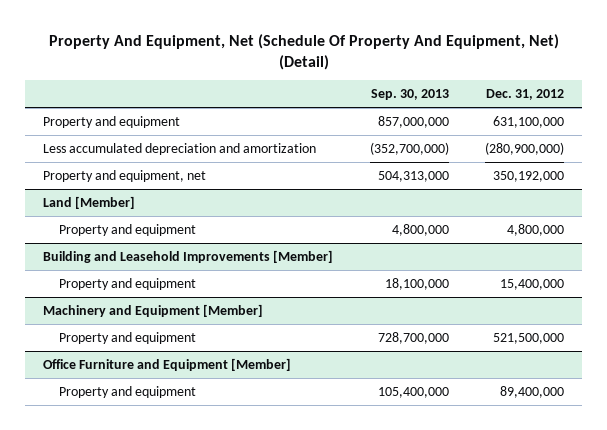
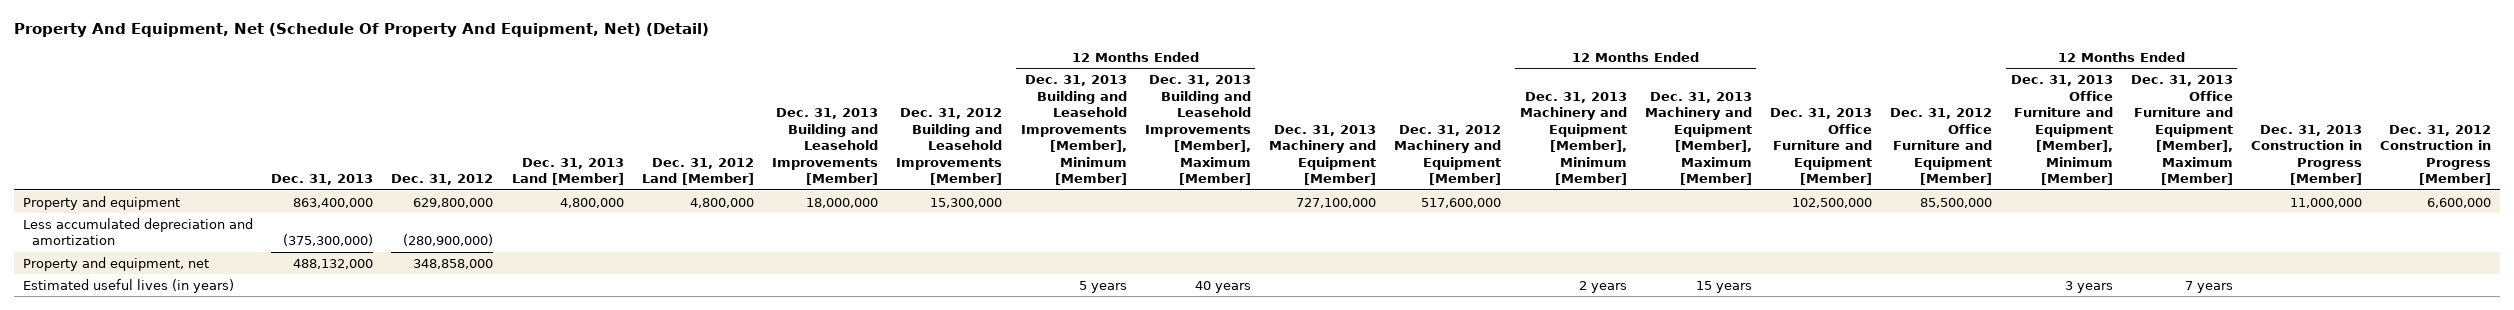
- | Sep. 30, 2013 | Dec. 31, 2012
+ | Dec. 31, 2013 | Dec. 31, 2012 | Dec. 31, 2013 Land [Member] | Dec. 31, 2012 Land [Member] | Dec. 31, 2013 Building and Leasehold Improvements [Member] | Dec. 31, 2012 Building and Leasehold Improvements [Member] | 12 Months Ended Dec. 31, 2013 Building and Leasehold Improvements [Member], Minimum [Member] | 12 Months Ended Dec. 31, 2013 Building and Leasehold Improvements [Member], Maximum [Member] | Dec. 31, 2013 Machinery and Equipment [Member] | Dec. 31, 2012 Machinery and Equipment [Member] | 12 Months Ended Dec. 31, 2013 Machinery and Equipment [Member], Minimum [Member] | 12 Months Ended Dec. 31, 2013 Machinery and Equipment [Member], Maximum [Member] | Dec. 31, 2013 Office Furniture and Equipment [Member] | Dec. 31, 2012 Office Furniture and Equipment [Member] | 12 Months Ended Dec. 31, 2013 Office Furniture and Equipment [Member], Minimum [Member] | 12 Months Ended Dec. 31, 2013 Office Furniture and Equipment [Member], Maximum [Member] | Dec. 31, 2013 Construction in Progress [Member] | Dec. 31, 2012 Construction in Progress [Member]
- Property and equipment | 857,000,000 | 631,100,000
+ Property and equipment | 863,400,000 | 629,800,000 | 4,800,000 | 4,800,000 | 18,000,000 | 15,300,000 | | | 727,100,000 | 517,600,000 | | | 102,500,000 | 85,500,000 | | | 11,000,000 | 6,600,000
- Property and equipment, net | 504,313,000 | 350,192,000
- Land [Member]
- Property and equipment | 4,800,000 | 4,800,000
- Building and Leasehold Improvements [Member]
- Property and equipment | 18,100,000 | 15,400,000
- Machinery and Equipment [Member]
- Property and equipment | 728,700,000 | 521,500,000
- Office Furniture and Equipment [Member]
- Property and equipment | 105,400,000 | 89,400,000
+ Property and equipment, net | 488,132,000 | 348,858,000 | | | | | | | | | | | | | | | |
+ Estimated useful lives (in years) | | | | | | | 5 years | 40 years | | | 2 years | 15 years | | | 3 years | 7 years | |

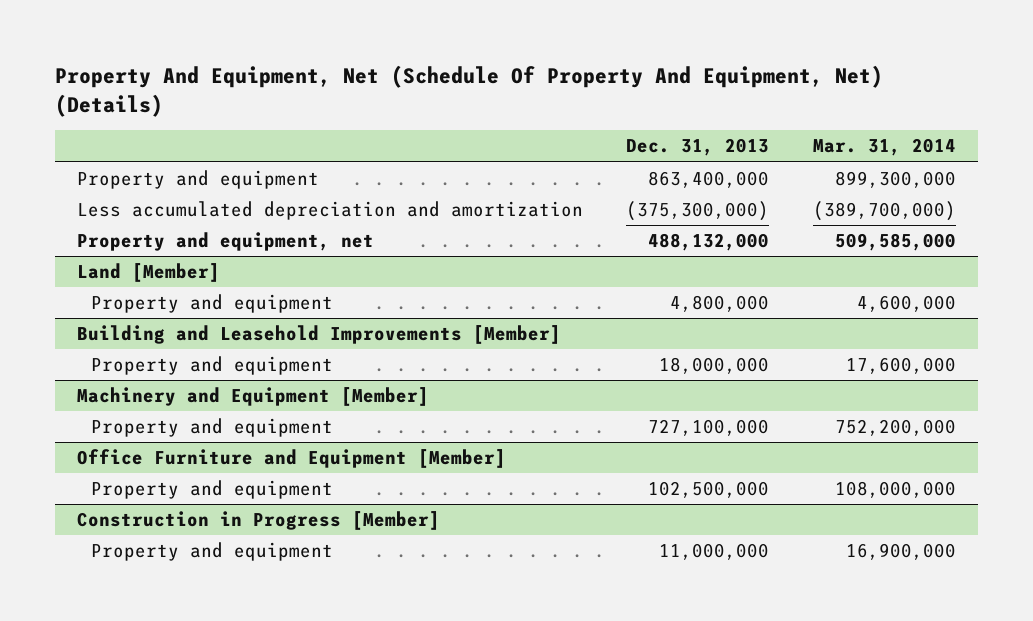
- Property And Equipment, Net (Schedule Of Property And Equipment, Net) (Detail)
+ Property And Equipment, Net (Schedule Of Property And Equipment, Net) (Details)
- | Dec. 31, 2013 | Dec. 31, 2012 | Dec. 31, 2013 Land [Member] | Dec. 31, 2012 Land [Member] | Dec. 31, 2013 Building and Leasehold Improvements [Member] | Dec. 31, 2012 Building and Leasehold Improvements [Member] | 12 Months Ended Dec. 31, 2013 Building and Leasehold Improvements [Member], Minimum [Member] | 12 Months Ended Dec. 31, 2013 Building and Leasehold Improvements [Member], Maximum [Member] | Dec. 31, 2013 Machinery and Equipment [Member] | Dec. 31, 2012 Machinery and Equipment [Member] | 12 Months Ended Dec. 31, 2013 Machinery and Equipment [Member], Minimum [Member] | 12 Months Ended Dec. 31, 2013 Machinery and Equipment [Member], Maximum [Member] | Dec. 31, 2013 Office Furniture and Equipment [Member] | Dec. 31, 2012 Office Furniture and Equipment [Member] | 12 Months Ended Dec. 31, 2013 Office Furniture and Equipment [Member], Minimum [Member] | 12 Months Ended Dec. 31, 2013 Office Furniture and Equipment [Member], Maximum [Member] | Dec. 31, 2013 Construction in Progress [Member] | Dec. 31, 2012 Construction in Progress [Member]
+ | Dec. 31, 2013 | Mar. 31, 2014
- Estimated useful lives (in years) | | | | | | | 5 years | 40 years | | | 2 years | 15 years | | | 3 years | 7 years | |
+ Land [Member]
+ Property and equipment | 4,800,000 | 4,600,000
+ Building and Leasehold Improvements [Member]
+ Property and equipment | 18,000,000 | 17,600,000
+ Machinery and Equipment [Member]
+ Property and equipment | 727,100,000 | 752,200,000
+ Office Furniture and Equipment [Member]
+ Property and equipment | 102,500,000 | 108,000,000
+ Construction in Progress [Member]
+ Property and equipment | 11,000,000 | 16,900,000

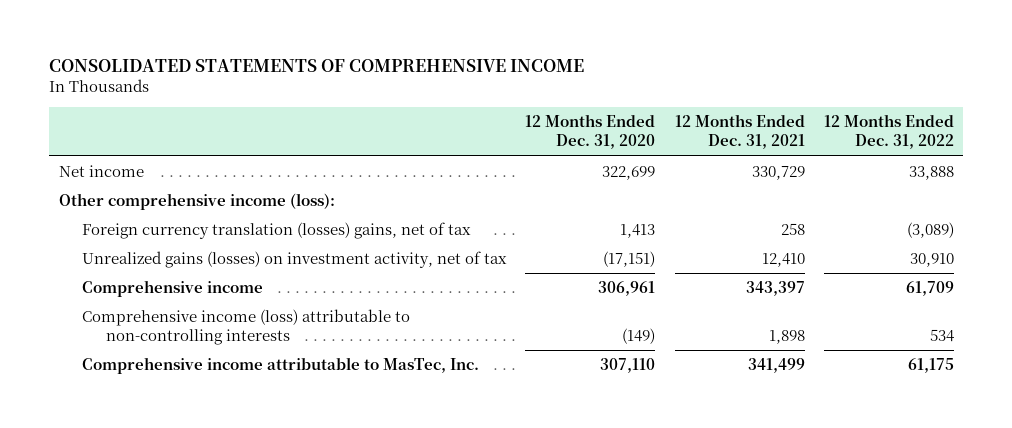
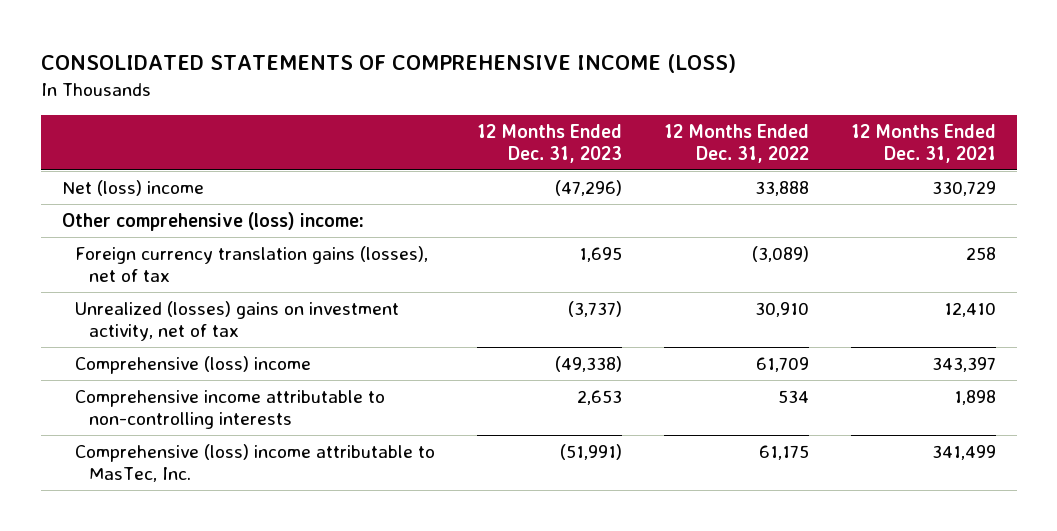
- CONSOLIDATED STATEMENTS OF COMPREHENSIVE INCOME
+ CONSOLIDATED STATEMENTS OF COMPREHENSIVE INCOME (LOSS)
- | 12 Months Ended Dec. 31, 2020 | 12 Months Ended Dec. 31, 2021 | 12 Months Ended Dec. 31, 2022
+ | 12 Months Ended Dec. 31, 2023 | 12 Months Ended Dec. 31, 2022 | 12 Months Ended Dec. 31, 2021
- Net income | 322,699 | 330,729 | 33,888
- Other comprehensive income (loss):
- Foreign currency translation (losses) gains, net of tax | 1,413 | 258 | (3,089)
- Unrealized gains (losses) on investment activity, net of tax | (17,151) | 12,410 | 30,910
- Comprehensive income | 306,961 | 343,397 | 61,709
- Comprehensive income (loss) attributable to non-controlling interests | (149) | 1,898 | 534
- Comprehensive income attributable to MasTec, Inc. | 307,110 | 341,499 | 61,175
+ Net (loss) income | (47,296) | 33,888 | 330,729
+ Other comprehensive (loss) income:
+ Foreign currency translation gains (losses), net of tax | 1,695 | (3,089) | 258
+ Unrealized (losses) gains on investment activity, net of tax | (3,737) | 30,910 | 12,410
+ Comprehensive (loss) income | (49,338) | 61,709 | 343,397
+ Comprehensive income attributable to non-controlling interests | 2,653 | 534 | 1,898
+ Comprehensive (loss) income attributable to MasTec, Inc. | (51,991) | 61,175 | 341,499

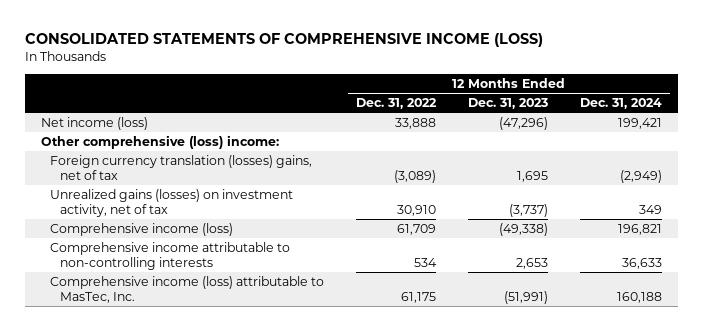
- | 12 Months Ended Dec. 31, 2023 | 12 Months Ended Dec. 31, 2022 | 12 Months Ended Dec. 31, 2021
+ | 12 Months Ended Dec. 31, 2022 | 12 Months Ended Dec. 31, 2023 | 12 Months Ended Dec. 31, 2024
- Net (loss) income | (47,296) | 33,888 | 330,729
+ Net income (loss) | 33,888 | (47,296) | 199,421
- Foreign currency translation gains (losses), net of tax | 1,695 | (3,089) | 258
- Unrealized (losses) gains on investment activity, net of tax | (3,737) | 30,910 | 12,410
- Comprehensive (loss) income | (49,338) | 61,709 | 343,397
+ Foreign currency translation (losses) gains, net of tax | (3,089) | 1,695 | (2,949)
+ Unrealized gains (losses) on investment activity, net of tax | 30,910 | (3,737) | 349
+ Comprehensive income (loss) | 61,709 | (49,338) | 196,821
- Comprehensive (loss) income attributable to MasTec, Inc. | (51,991) | 61,175 | 341,499
+ Comprehensive income (loss) attributable to MasTec, Inc. | 61,175 | (51,991) | 160,188

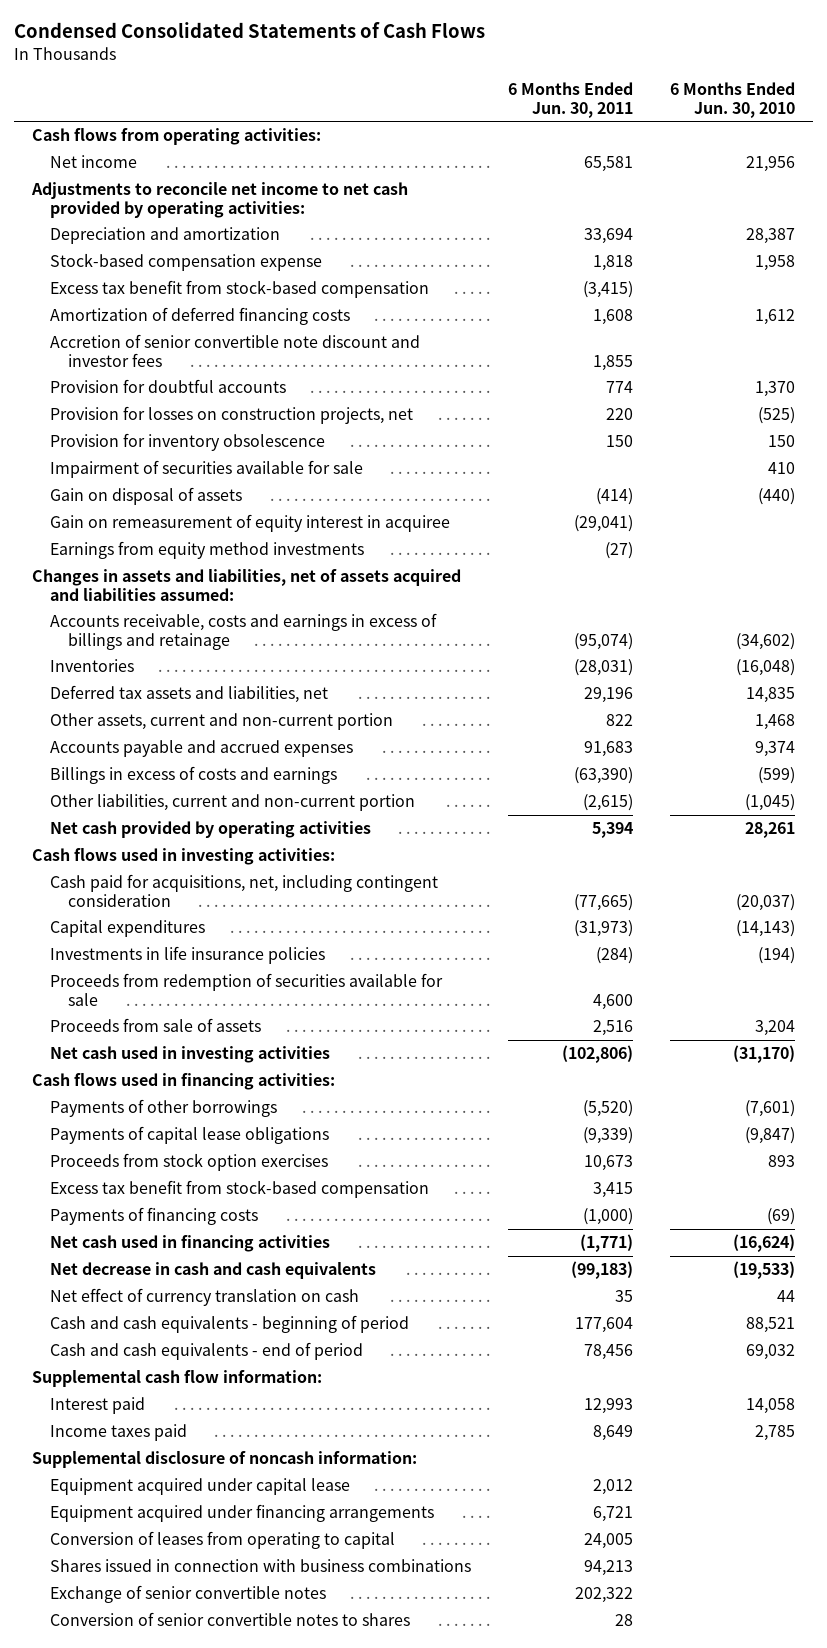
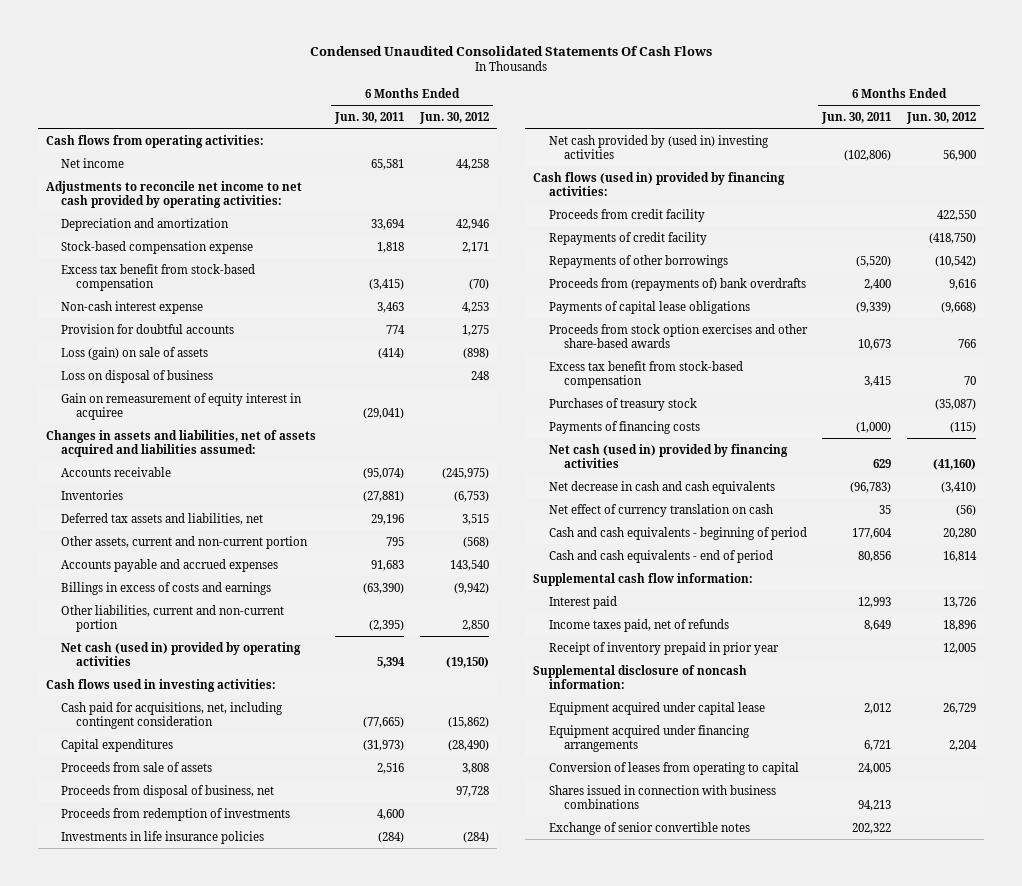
- Condensed Consolidated Statements of Cash Flows
+ Condensed Unaudited Consolidated Statements Of Cash Flows
- | 6 Months Ended Jun. 30, 2011 | 6 Months Ended Jun. 30, 2010
+ | 6 Months Ended Jun. 30, 2011 | 6 Months Ended Jun. 30, 2012
- Amortization of deferred financing costs | 1,608 | 1,612
- Accretion of senior convertible note discount and investor fees | 1,855 |
+ Non-cash interest expense | 3,463 | 4,253
- Provision for losses on construction projects, net | 220 | (525)
- Provision for inventory obsolescence | 150 | 150
- Impairment of securities available for sale | | 410
- Gain on disposal of assets | (414) | (440)
+ Loss (gain) on sale of assets | (414) | (898)
+ Loss on disposal of business | | 248
- Earnings from equity method investments | (27) |
- Accounts receivable, costs and earnings in excess of billings and retainage | (95,074) | (34,602)
- Inventories | (28,031) | (16,048)
+ Accounts receivable | (95,074) | (245,975)
+ Inventories | (27,881) | (6,753)
- Other assets, current and non-current portion | 822 | 1,468
+ Other assets, current and non-current portion | 795 | (568)
- Other liabilities, current and non-current portion | (2,615) | (1,045)
- Net cash provided by operating activities | 5,394 | 28,261
+ Other liabilities, current and non-current portion | (2,395) | 2,850
+ Net cash (used in) provided by operating activities | 5,394 | (19,150)
- Proceeds from redemption of securities available for sale | 4,600 |
- Net cash used in investing activities | (102,806) | (31,170)
- Cash flows used in financing activities:
- Payments of other borrowings | (5,520) | (7,601)
+ Proceeds from disposal of business, net | | 97,728
+ Proceeds from redemption of investments | 4,600 |
moved down: Investments in life insurance policies | (284) | (284)
+ Net cash provided by (used in) investing activities | (102,806) | 56,900
+ Cash flows (used in) provided by financing activities:
+ Proceeds from credit facility | | 422,550
+ Repayments of credit facility | | (418,750)
+ Repayments of other borrowings | (5,520) | (10,542)
+ Proceeds from (repayments of) bank overdrafts | 2,400 | 9,616
- Proceeds from stock option exercises | 10,673 | 893
+ Proceeds from stock option exercises and other share-based awards | 10,673 | 766
+ Purchases of treasury stock | | (35,087)
- Net cash used in financing activities | (1,771) | (16,624)
- Net decrease in cash and cash equivalents | (99,183) | (19,533)
+ Net cash (used in) provided by financing activities | 629 | (41,160)
+ Net decrease in cash and cash equivalents | (96,783) | (3,410)
- Cash and cash equivalents - end of period | 78,456 | 69,032
+ Cash and cash equivalents - end of period | 80,856 | 16,814
- Income taxes paid | 8,649 | 2,785
+ Income taxes paid, net of refunds | 8,649 | 18,896
+ Receipt of inventory prepaid in prior year | | 12,005
- Conversion of senior convertible notes to shares | 28 |

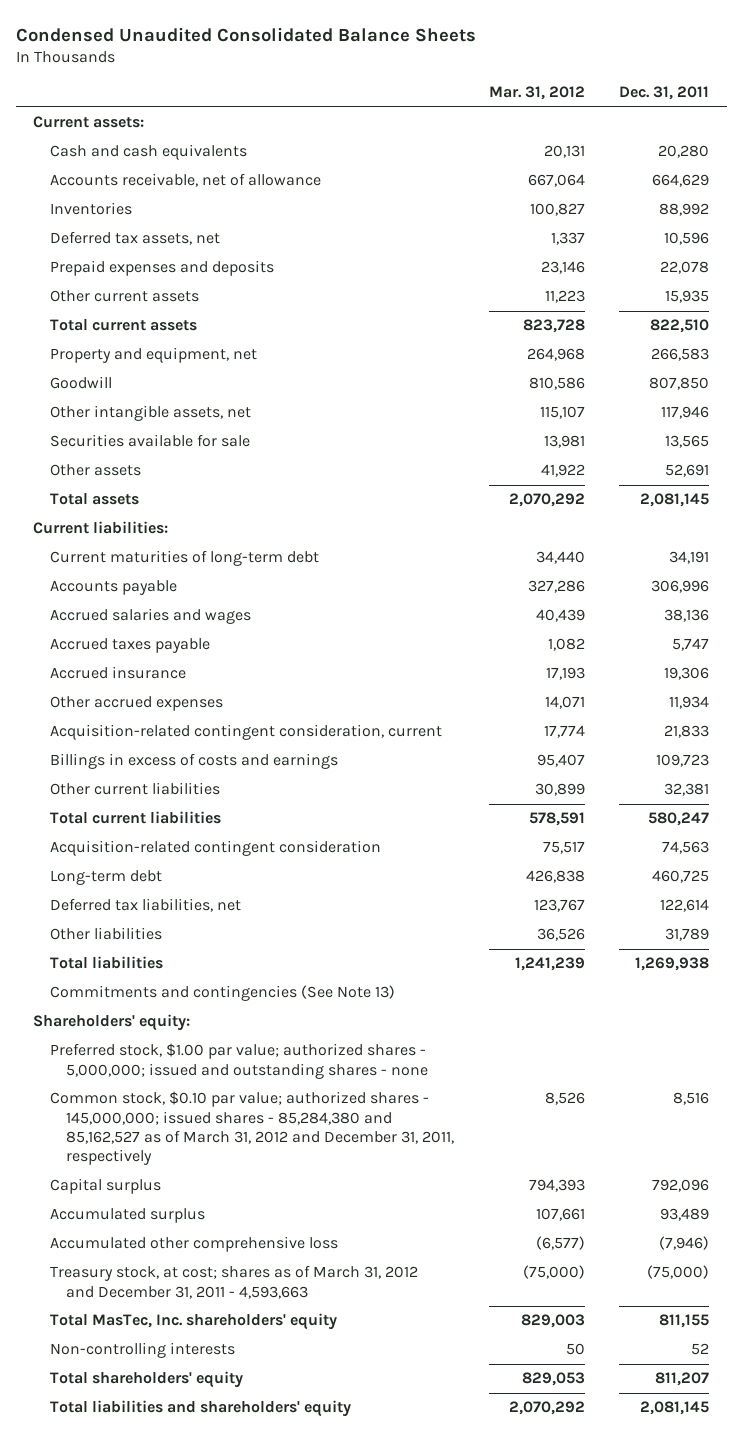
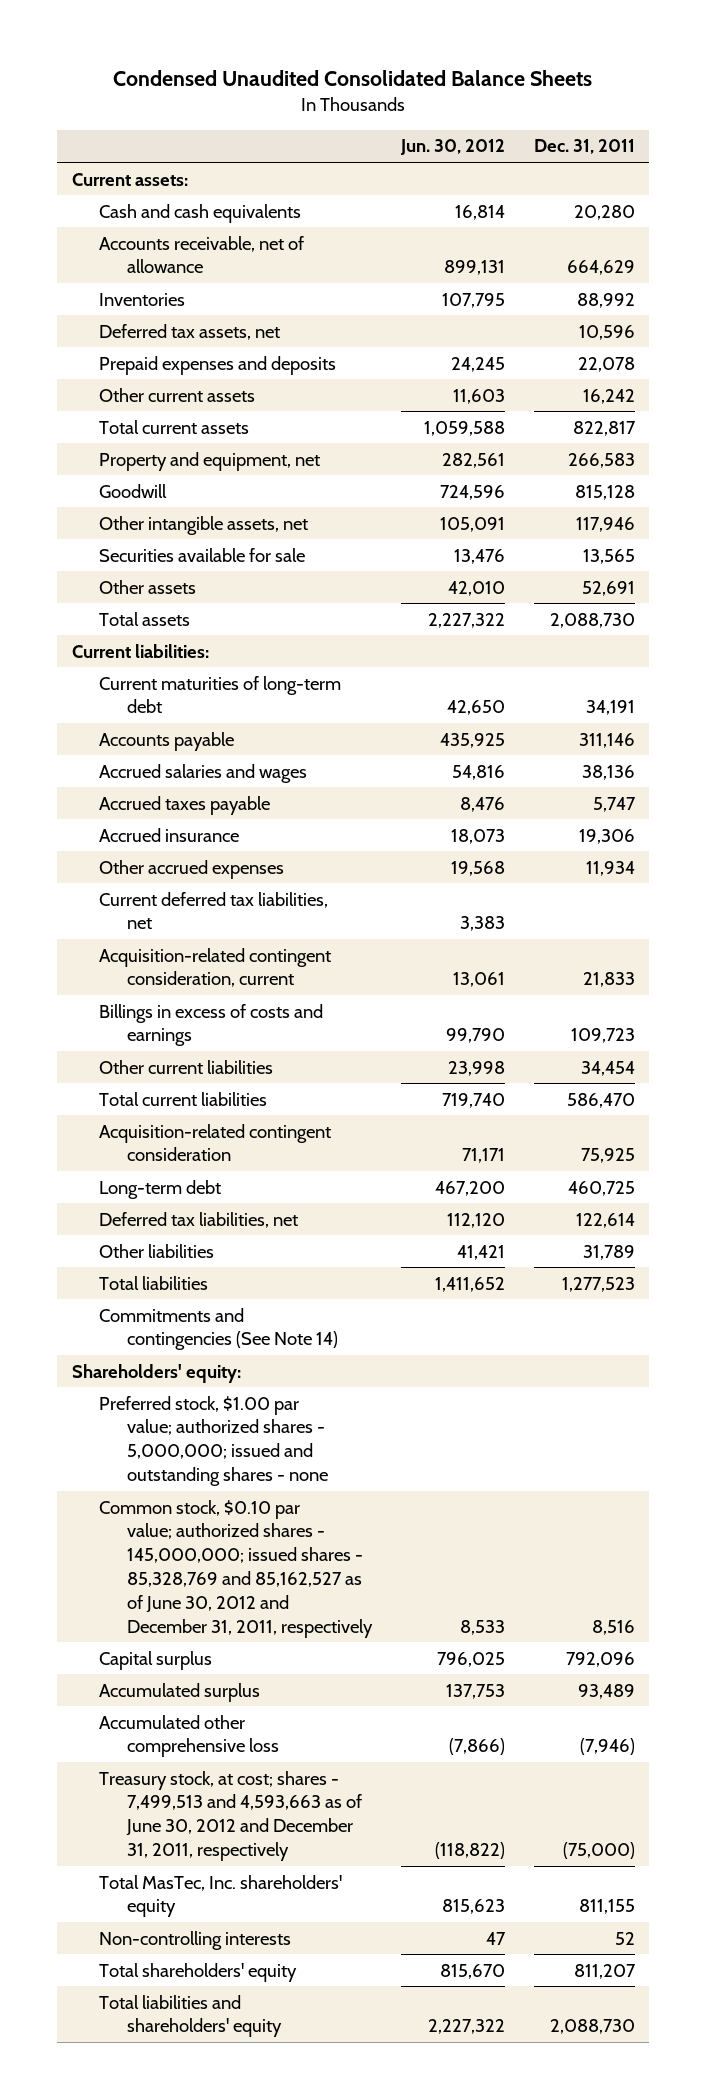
- | Mar. 31, 2012 | Dec. 31, 2011
+ | Jun. 30, 2012 | Dec. 31, 2011
- Other current assets | 11,223 | 15,935
- Total current assets | 823,728 | 822,510
+ Other current assets | 11,603 | 16,242
+ Total current assets | 1,059,588 | 822,817
- Goodwill | 810,586 | 807,850
+ Goodwill | 724,596 | 815,128
- Total assets | 2,070,292 | 2,081,145
+ Total assets | 2,227,322 | 2,088,730
- Accounts payable | 327,286 | 306,996
+ Accounts payable | 435,925 | 311,146
+ Current deferred tax liabilities, net | 3,383 |
- Other current liabilities | 30,899 | 32,381
- Total current liabilities | 578,591 | 580,247
- Acquisition-related contingent consideration | 75,517 | 74,563
+ Other current liabilities | 23,998 | 34,454
+ Total current liabilities | 719,740 | 586,470
+ Acquisition-related contingent consideration | 71,171 | 75,925
- Total liabilities | 1,241,239 | 1,269,938
- Commitments and contingencies (See Note 13)
+ Total liabilities | 1,411,652 | 1,277,523
+ Commitments and contingencies (See Note 14)
- Common stock, $0.10 par value; authorized shares - 145,000,000; issued shares - 85,284,380 and 85,162,527 as of March 31, 2012 and December 31, 2011, respectively | 8,526 | 8,516
+ Common stock, $0.10 par value; authorized shares - 145,000,000; issued shares - 85,328,769 and 85,162,527 as of June 30, 2012 and December 31, 2011, respectively | 8,533 | 8,516
- Treasury stock, at cost; shares as of March 31, 2012 and December 31, 2011 - 4,593,663 | (75,000) | (75,000)
+ Treasury stock, at cost; shares - 7,499,513 and 4,593,663 as of June 30, 2012 and December 31, 2011, respectively | (118,822) | (75,000)
- Total liabilities and shareholders' equity | 2,070,292 | 2,081,145
+ Total liabilities and shareholders' equity | 2,227,322 | 2,088,730

